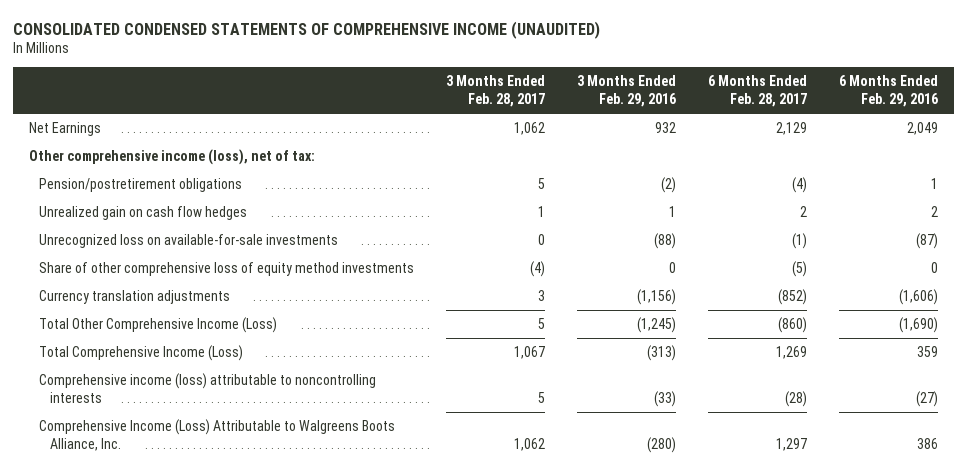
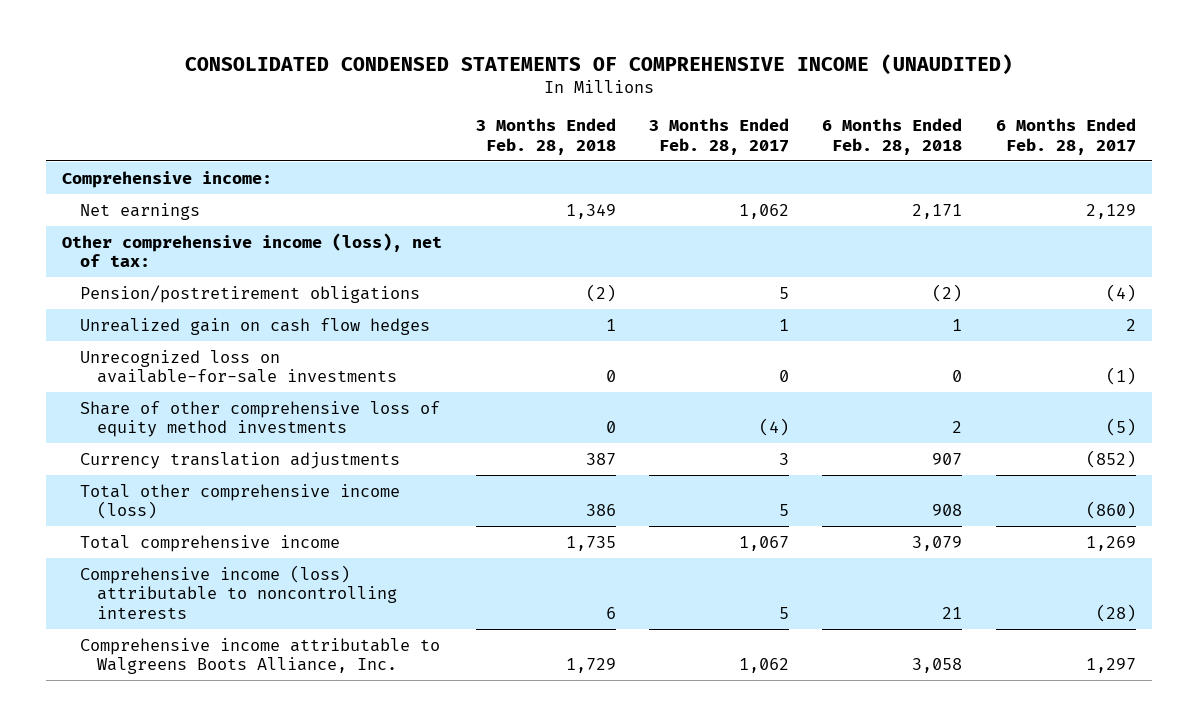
- | 3 Months Ended Feb. 28, 2017 | 3 Months Ended Feb. 29, 2016 | 6 Months Ended Feb. 28, 2017 | 6 Months Ended Feb. 29, 2016
+ | 3 Months Ended Feb. 28, 2018 | 3 Months Ended Feb. 28, 2017 | 6 Months Ended Feb. 28, 2018 | 6 Months Ended Feb. 28, 2017
- Net Earnings | 1,062 | 932 | 2,129 | 2,049
+ Comprehensive income:
+ Net earnings | 1,349 | 1,062 | 2,171 | 2,129
- Total Other Comprehensive Income (Loss) | 5 | (1,245) | (860) | (1,690)
- Total Comprehensive Income (Loss) | 1,067 | (313) | 1,269 | 359
+ Total other comprehensive income (loss) | 386 | 5 | 908 | (860)
+ Total comprehensive income | 1,735 | 1,067 | 3,079 | 1,269
- Comprehensive Income (Loss) Attributable to Walgreens Boots Alliance, Inc. | 1,062 | (280) | 1,297 | 386
+ Comprehensive income attributable to Walgreens Boots Alliance, Inc. | 1,729 | 1,062 | 3,058 | 1,297

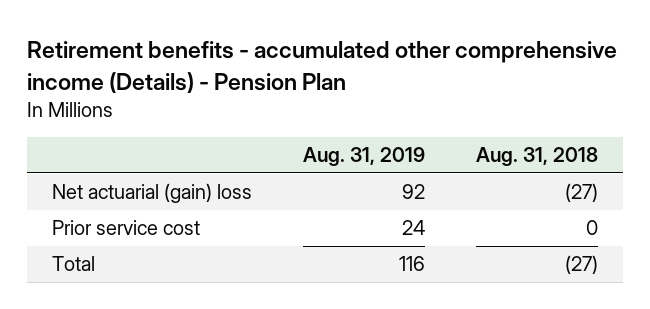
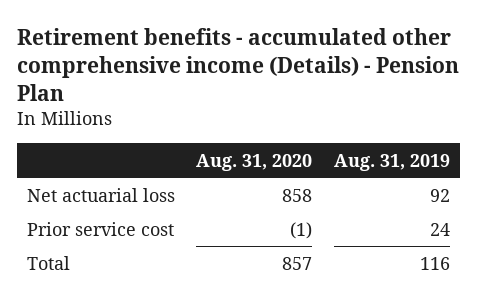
- | Aug. 31, 2019 | Aug. 31, 2018
+ | Aug. 31, 2020 | Aug. 31, 2019
- Net actuarial (gain) loss | 92 | (27)
+ Net actuarial loss | 858 | 92

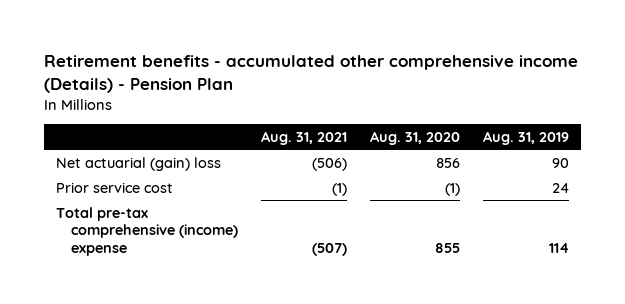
- | Aug. 31, 2020 | Aug. 31, 2019
+ | Aug. 31, 2021 | Aug. 31, 2020 | Aug. 31, 2019
- Net actuarial loss | 858 | 92
+ Net actuarial (gain) loss | (506) | 856 | 90
- Total | 857 | 116
+ Total pre-tax comprehensive (income) expense | (507) | 855 | 114

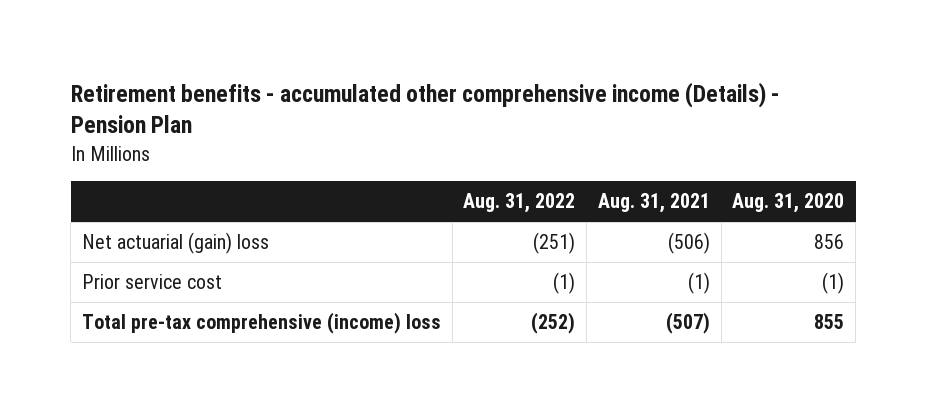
- | Aug. 31, 2021 | Aug. 31, 2020 | Aug. 31, 2019
+ | Aug. 31, 2022 | Aug. 31, 2021 | Aug. 31, 2020
- Total pre-tax comprehensive (income) expense | (507) | 855 | 114
+ Total pre-tax comprehensive (income) loss | (252) | (507) | 855

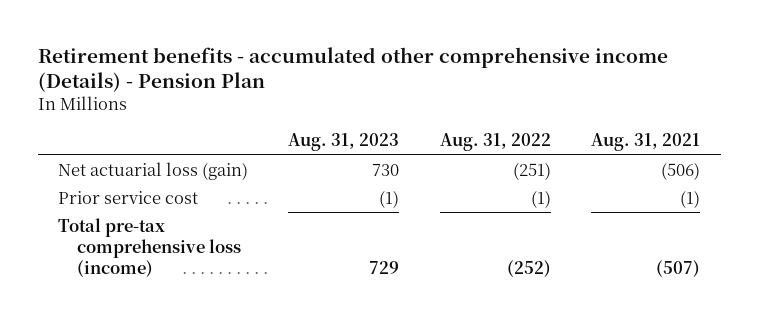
- | Aug. 31, 2022 | Aug. 31, 2021 | Aug. 31, 2020
+ | Aug. 31, 2023 | Aug. 31, 2022 | Aug. 31, 2021
- Net actuarial (gain) loss | (251) | (506) | 856
+ Net actuarial loss (gain) | 730 | (251) | (506)
- Total pre-tax comprehensive (income) loss | (252) | (507) | 855
+ Total pre-tax comprehensive loss (income) | 729 | (252) | (507)

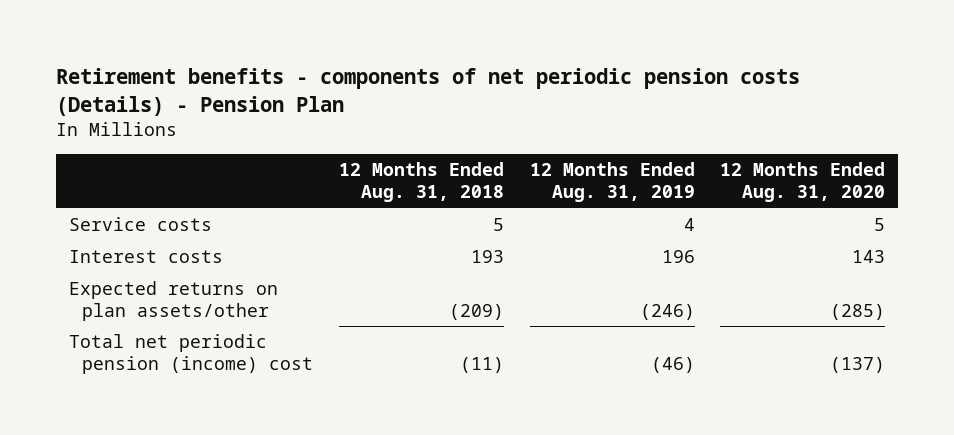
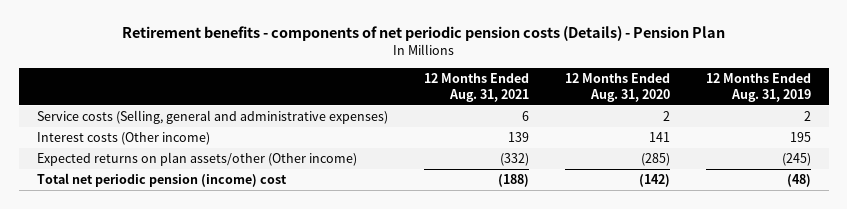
- | 12 Months Ended Aug. 31, 2018 | 12 Months Ended Aug. 31, 2019 | 12 Months Ended Aug. 31, 2020
+ | 12 Months Ended Aug. 31, 2021 | 12 Months Ended Aug. 31, 2020 | 12 Months Ended Aug. 31, 2019
- Service costs | 5 | 4 | 5
- Interest costs | 193 | 196 | 143
- Expected returns on plan assets/other | (209) | (246) | (285)
- Total net periodic pension (income) cost | (11) | (46) | (137)
+ Service costs (Selling, general and administrative expenses) | 6 | 2 | 2
+ Interest costs (Other income) | 139 | 141 | 195
+ Expected returns on plan assets/other (Other income) | (332) | (285) | (245)
+ Total net periodic pension (income) cost | (188) | (142) | (48)

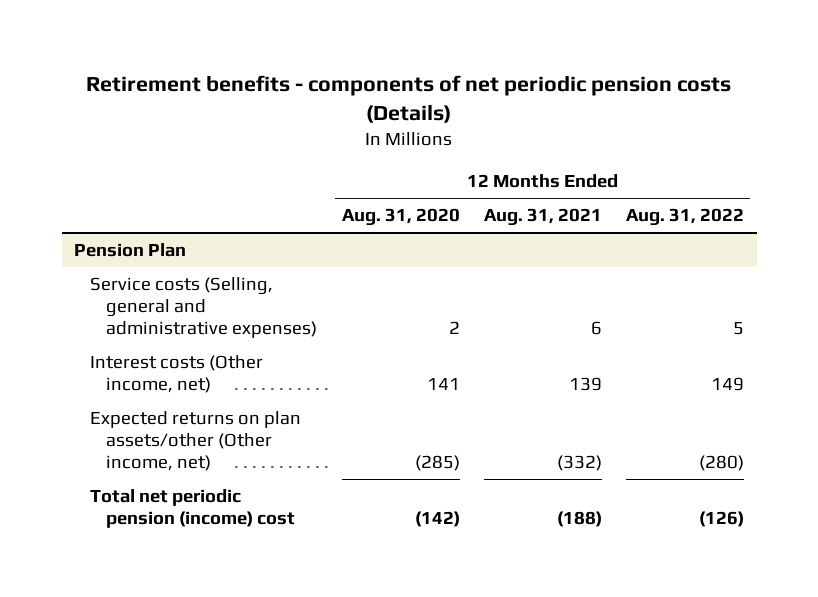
- Retirement benefits - components of net periodic pension costs (Details) - Pension Plan
+ Retirement benefits - components of net periodic pension costs (Details)
- | 12 Months Ended Aug. 31, 2021 | 12 Months Ended Aug. 31, 2020 | 12 Months Ended Aug. 31, 2019
+ | 12 Months Ended Aug. 31, 2020 | 12 Months Ended Aug. 31, 2021 | 12 Months Ended Aug. 31, 2022
+ Pension Plan
- Interest costs (Other income) | 139 | 141 | 195
- Expected returns on plan assets/other (Other income) | (332) | (285) | (245)
+ Interest costs (Other income, net) | 141 | 139 | 149
+ Expected returns on plan assets/other (Other income, net) | (285) | (332) | (280)

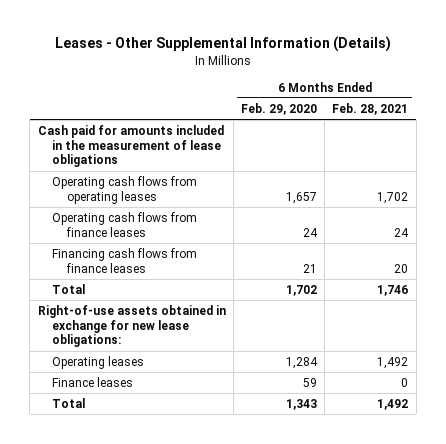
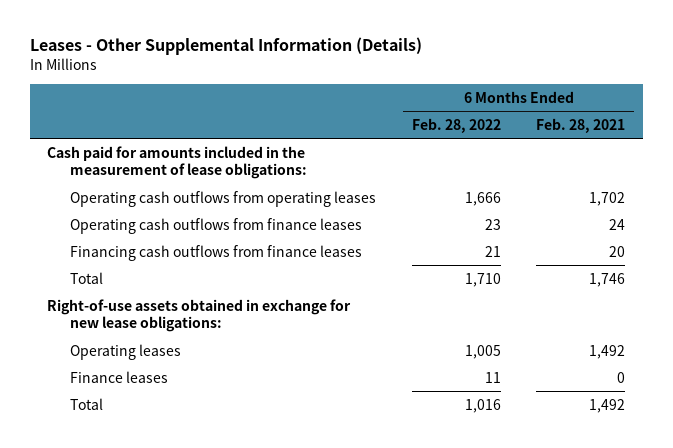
- | 6 Months Ended Feb. 29, 2020 | 6 Months Ended Feb. 28, 2021
+ | 6 Months Ended Feb. 28, 2022 | 6 Months Ended Feb. 28, 2021
- Cash paid for amounts included in the measurement of lease obligations
- Operating cash flows from operating leases | 1,657 | 1,702
- Operating cash flows from finance leases | 24 | 24
- Financing cash flows from finance leases | 21 | 20
+ Cash paid for amounts included in the measurement of lease obligations:
+ Operating cash outflows from operating leases | 1,666 | 1,702
+ Operating cash outflows from finance leases | 23 | 24
+ Financing cash outflows from finance leases | 21 | 20

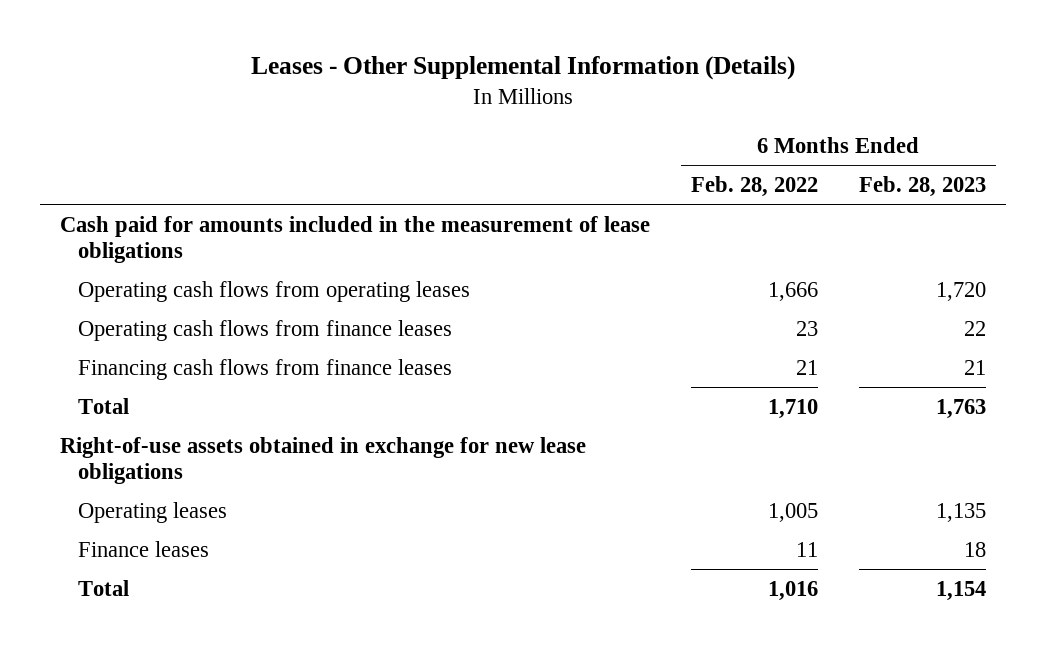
- | 6 Months Ended Feb. 28, 2022 | 6 Months Ended Feb. 28, 2021
+ | 6 Months Ended Feb. 28, 2022 | 6 Months Ended Feb. 28, 2023
- Cash paid for amounts included in the measurement of lease obligations:
- Operating cash outflows from operating leases | 1,666 | 1,702
- Operating cash outflows from finance leases | 23 | 24
- Financing cash outflows from finance leases | 21 | 20
+ Cash paid for amounts included in the measurement of lease obligations
+ Operating cash flows from operating leases | 1,666 | 1,720
+ Operating cash flows from finance leases | 23 | 22
+ Financing cash flows from finance leases | 21 | 21
- Right-of-use assets obtained in exchange for new lease obligations:
+ Right-of-use assets obtained in exchange for new lease obligations

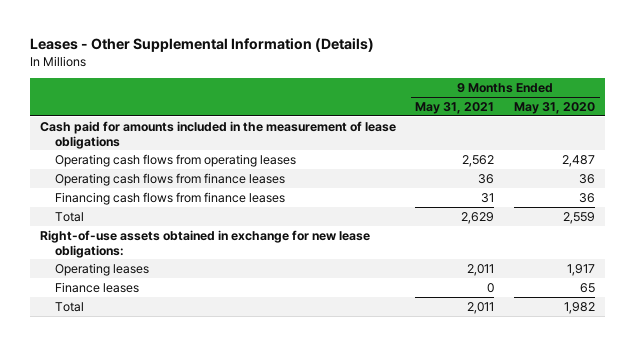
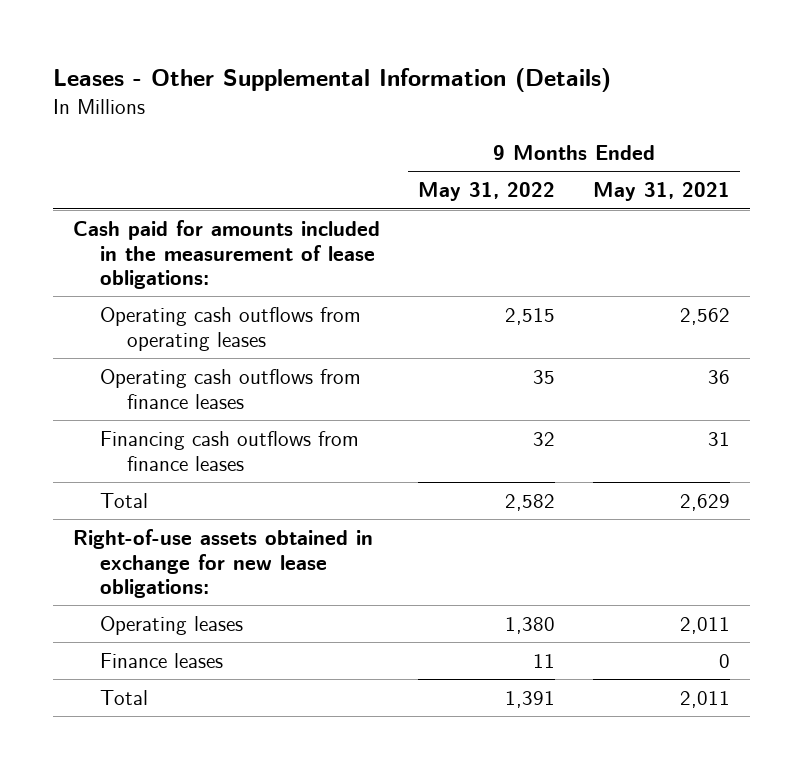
- | 9 Months Ended May 31, 2021 | 9 Months Ended May 31, 2020
+ | 9 Months Ended May 31, 2022 | 9 Months Ended May 31, 2021
- Cash paid for amounts included in the measurement of lease obligations
- Operating cash flows from operating leases | 2,562 | 2,487
- Operating cash flows from finance leases | 36 | 36
- Financing cash flows from finance leases | 31 | 36
+ Cash paid for amounts included in the measurement of lease obligations:
+ Operating cash outflows from operating leases | 2,515 | 2,562
+ Operating cash outflows from finance leases | 35 | 36
+ Financing cash outflows from finance leases | 32 | 31

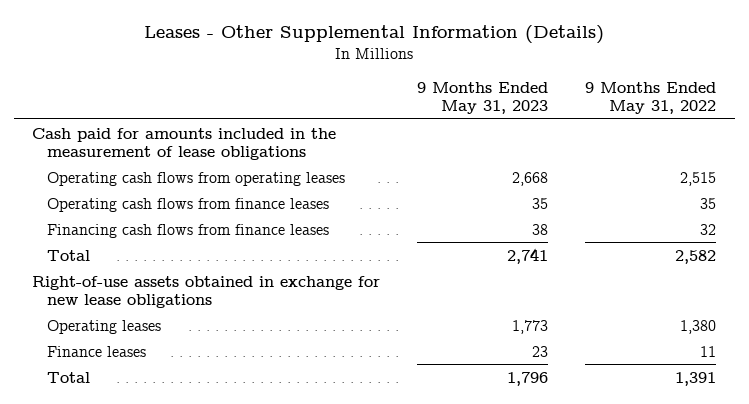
- | 9 Months Ended May 31, 2022 | 9 Months Ended May 31, 2021
+ | 9 Months Ended May 31, 2023 | 9 Months Ended May 31, 2022
- Cash paid for amounts included in the measurement of lease obligations:
- Operating cash outflows from operating leases | 2,515 | 2,562
- Operating cash outflows from finance leases | 35 | 36
- Financing cash outflows from finance leases | 32 | 31
+ Cash paid for amounts included in the measurement of lease obligations
+ Operating cash flows from operating leases | 2,668 | 2,515
+ Operating cash flows from finance leases | 35 | 35
+ Financing cash flows from finance leases | 38 | 32
- Right-of-use assets obtained in exchange for new lease obligations:
+ Right-of-use assets obtained in exchange for new lease obligations

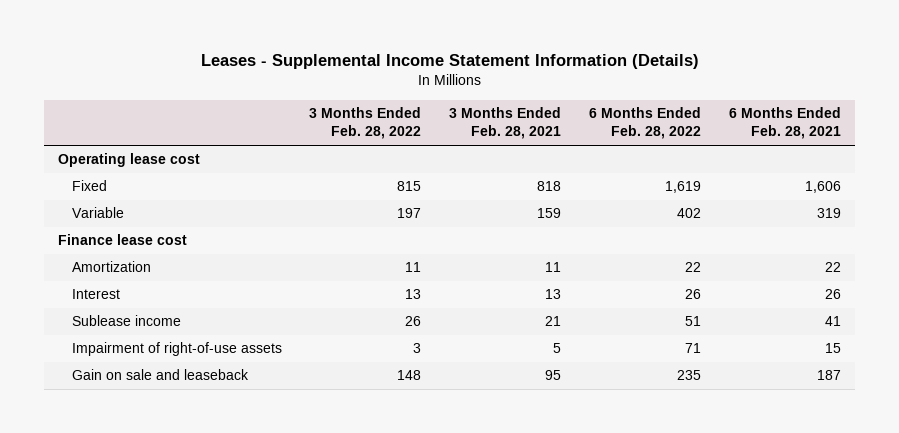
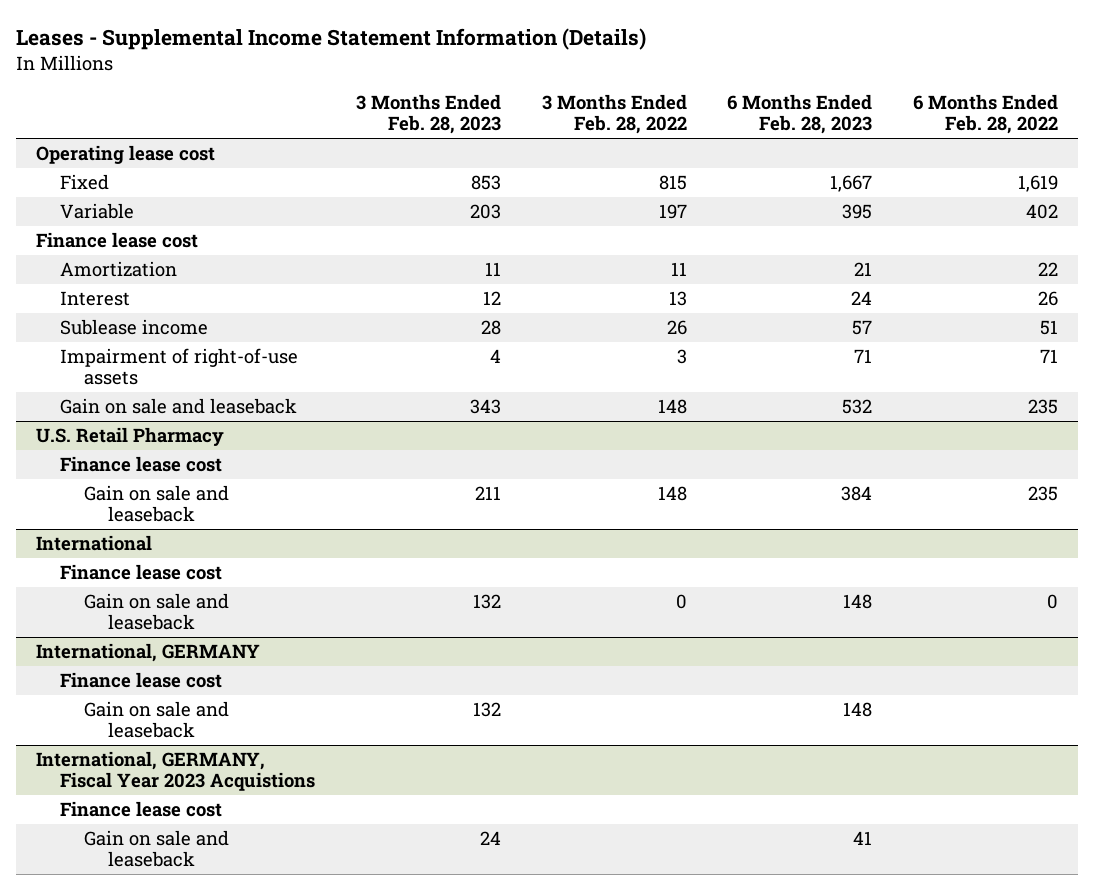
- | 3 Months Ended Feb. 28, 2022 | 3 Months Ended Feb. 28, 2021 | 6 Months Ended Feb. 28, 2022 | 6 Months Ended Feb. 28, 2021
+ | 3 Months Ended Feb. 28, 2023 | 3 Months Ended Feb. 28, 2022 | 6 Months Ended Feb. 28, 2023 | 6 Months Ended Feb. 28, 2022
+ U.S. Retail Pharmacy
+ Finance lease cost
+ Gain on sale and leaseback | 211 | 148 | 384 | 235
+ International
+ Finance lease cost
+ Gain on sale and leaseback | 132 | 0 | 148 | 0
+ International, GERMANY
+ Finance lease cost
+ Gain on sale and leaseback | 132 | | 148 |
+ International, GERMANY, Fiscal Year 2023 Acquistions
+ Finance lease cost
+ Gain on sale and leaseback | 24 | | 41 |

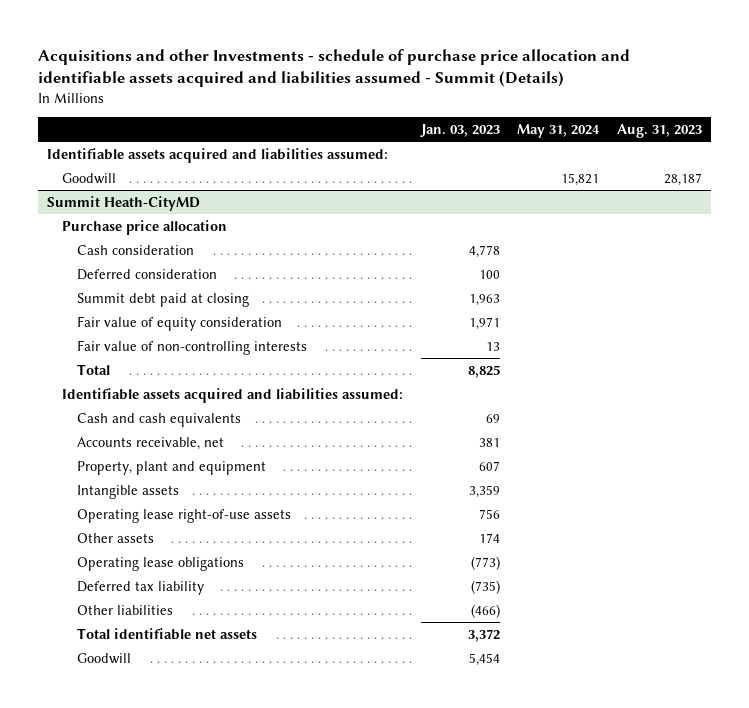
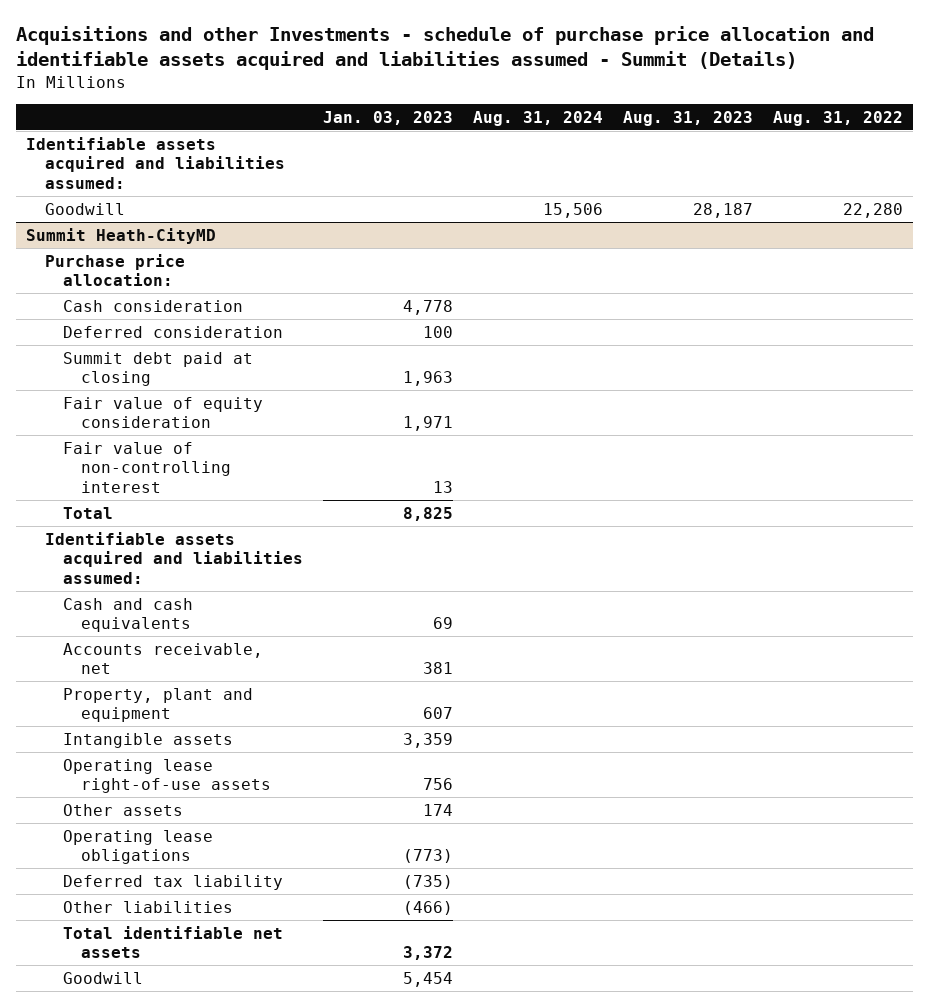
- | Jan. 03, 2023 | May 31, 2024 | Aug. 31, 2023
+ | Jan. 03, 2023 | Aug. 31, 2024 | Aug. 31, 2023 | Aug. 31, 2022
@ Summit Heath-CityMD
- Purchase price allocation
+ Purchase price allocation:
- Fair value of non-controlling interests | 13 | |
+ Fair value of non-controlling interest | 13 | | |

